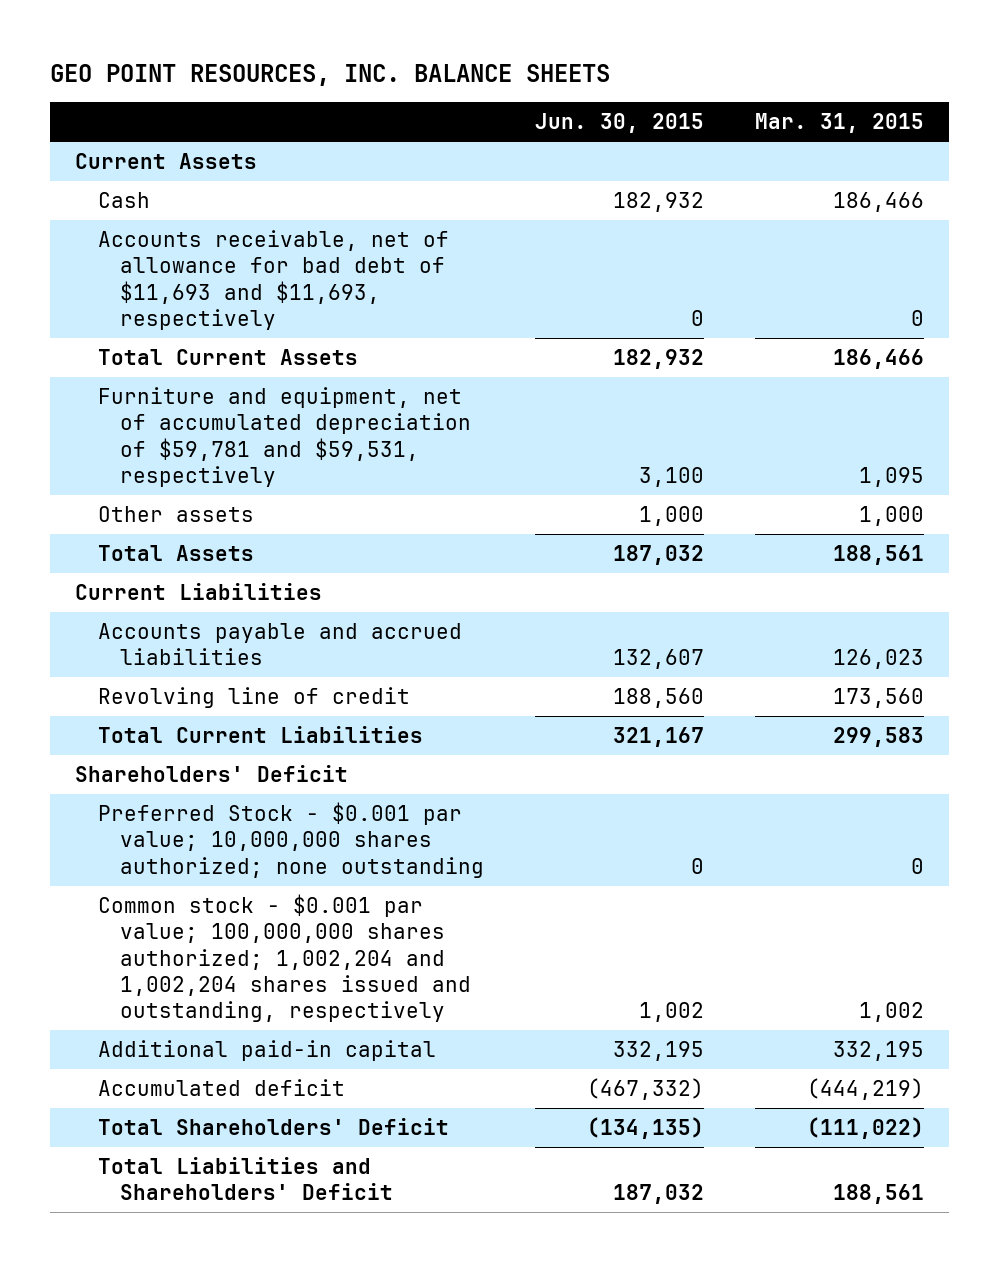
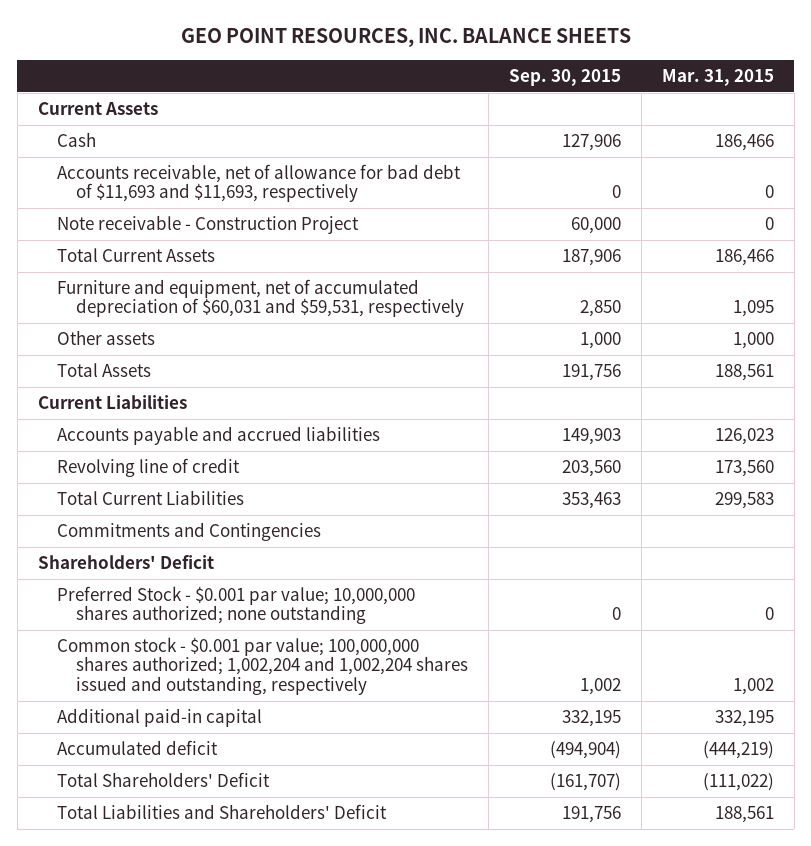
- | Jun. 30, 2015 | Mar. 31, 2015
+ | Sep. 30, 2015 | Mar. 31, 2015
+ Note receivable - Construction Project | 60,000 | 0
- Furniture and equipment, net of accumulated depreciation of $59,781 and $59,531, respectively | 3,100 | 1,095
+ Furniture and equipment, net of accumulated depreciation of $60,031 and $59,531, respectively | 2,850 | 1,095
+ Commitments and Contingencies

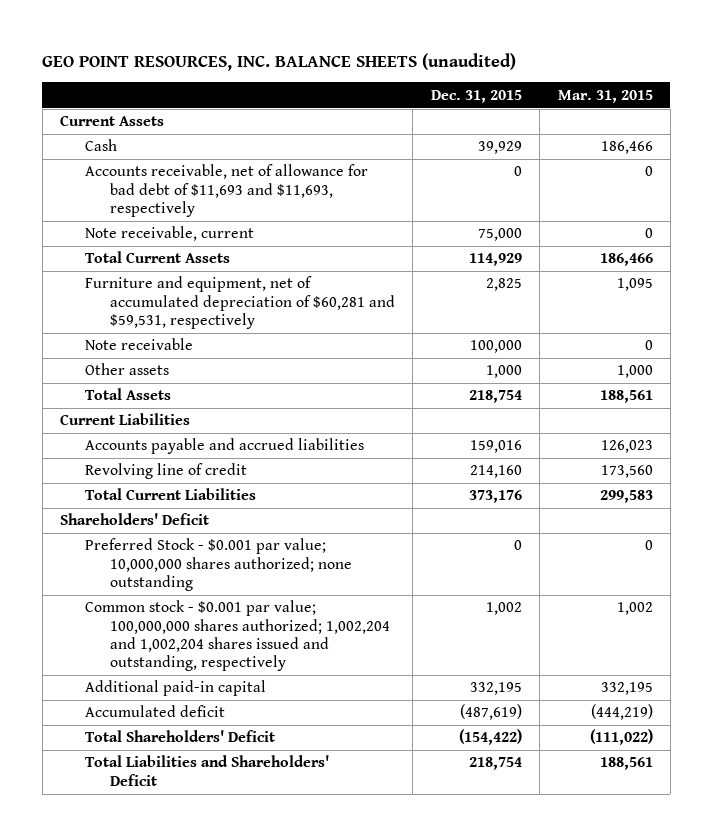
- GEO POINT RESOURCES, INC. BALANCE SHEETS
+ GEO POINT RESOURCES, INC. BALANCE SHEETS (unaudited)
- | Sep. 30, 2015 | Mar. 31, 2015
+ | Dec. 31, 2015 | Mar. 31, 2015
- Note receivable - Construction Project | 60,000 | 0
+ Note receivable, current | 75,000 | 0
- Furniture and equipment, net of accumulated depreciation of $60,031 and $59,531, respectively | 2,850 | 1,095
+ Furniture and equipment, net of accumulated depreciation of $60,281 and $59,531, respectively | 2,825 | 1,095
+ Note receivable | 100,000 | 0
- Commitments and Contingencies

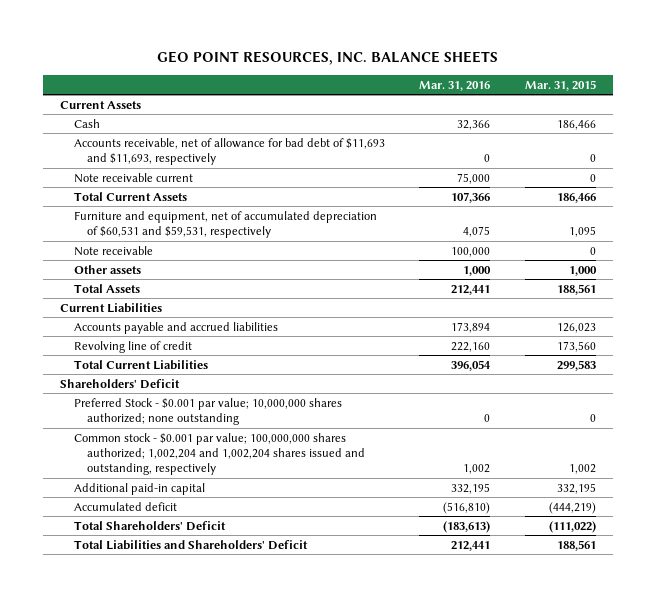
- GEO POINT RESOURCES, INC. BALANCE SHEETS (unaudited)
+ GEO POINT RESOURCES, INC. BALANCE SHEETS
- | Dec. 31, 2015 | Mar. 31, 2015
+ | Mar. 31, 2016 | Mar. 31, 2015
- Note receivable, current | 75,000 | 0
+ Note receivable current | 75,000 | 0
- Furniture and equipment, net of accumulated depreciation of $60,281 and $59,531, respectively | 2,825 | 1,095
+ Furniture and equipment, net of accumulated depreciation of $60,531 and $59,531, respectively | 4,075 | 1,095

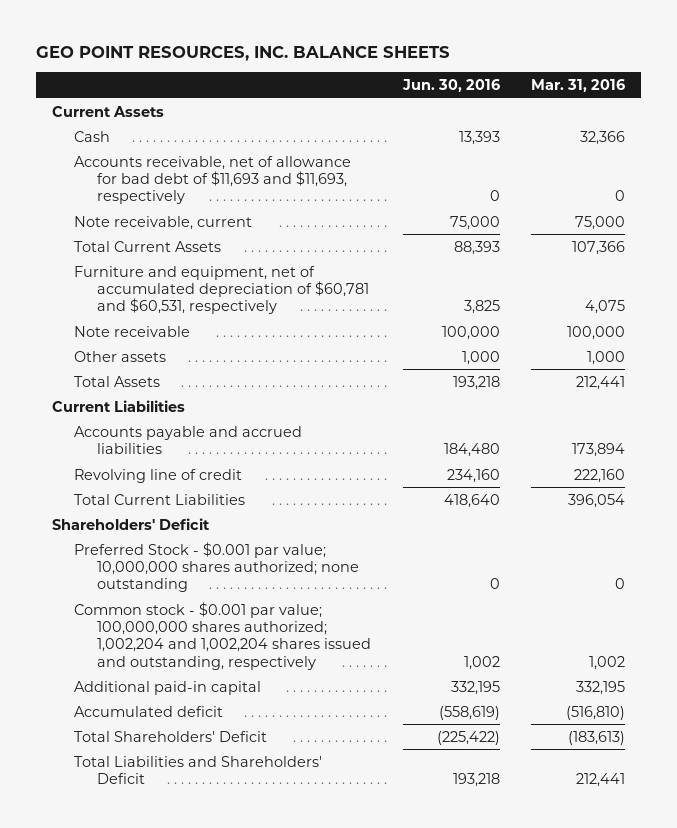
- | Mar. 31, 2016 | Mar. 31, 2015
+ | Jun. 30, 2016 | Mar. 31, 2016
- Note receivable current | 75,000 | 0
+ Note receivable, current | 75,000 | 75,000
- Furniture and equipment, net of accumulated depreciation of $60,531 and $59,531, respectively | 4,075 | 1,095
+ Furniture and equipment, net of accumulated depreciation of $60,781 and $60,531, respectively | 3,825 | 4,075

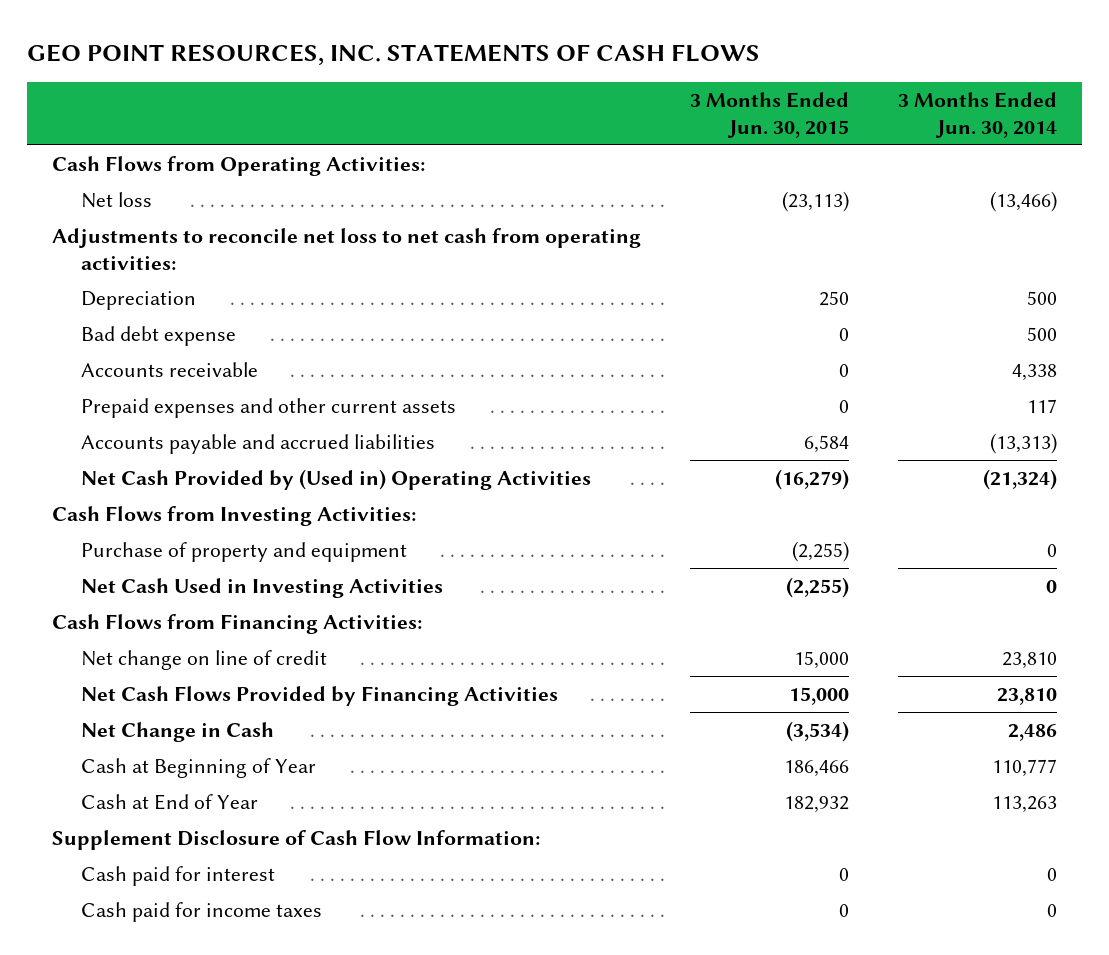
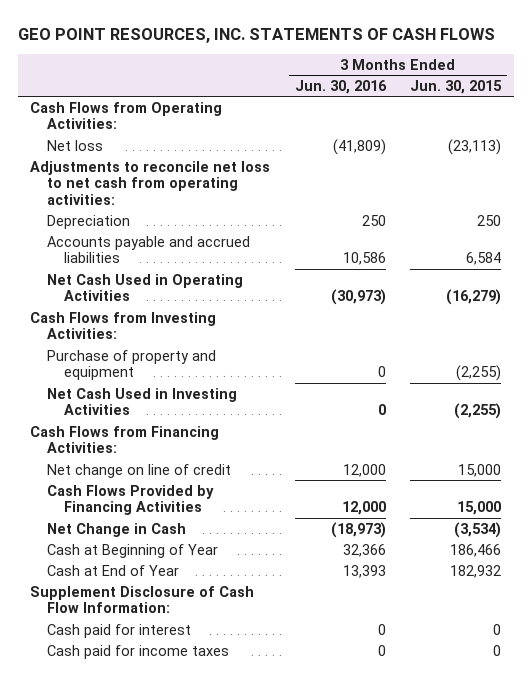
- | 3 Months Ended Jun. 30, 2015 | 3 Months Ended Jun. 30, 2014
+ | 3 Months Ended Jun. 30, 2016 | 3 Months Ended Jun. 30, 2015
- Bad debt expense | 0 | 500
- Accounts receivable | 0 | 4,338
- Prepaid expenses and other current assets | 0 | 117
- Net Cash Provided by (Used in) Operating Activities | (16,279) | (21,324)
+ Net Cash Used in Operating Activities | (30,973) | (16,279)
- Net Cash Flows Provided by Financing Activities | 15,000 | 23,810
+ Cash Flows Provided by Financing Activities | 12,000 | 15,000

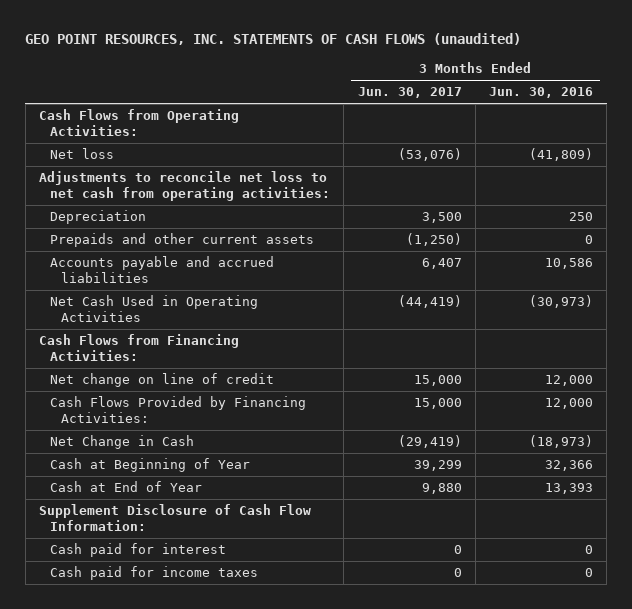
- GEO POINT RESOURCES, INC. STATEMENTS OF CASH FLOWS
+ GEO POINT RESOURCES, INC. STATEMENTS OF CASH FLOWS (unaudited)
- | 3 Months Ended Jun. 30, 2016 | 3 Months Ended Jun. 30, 2015
+ | 3 Months Ended Jun. 30, 2017 | 3 Months Ended Jun. 30, 2016
+ Prepaids and other current assets | (1,250) | 0
- Cash Flows from Investing Activities:
- Purchase of property and equipment | 0 | (2,255)
- Net Cash Used in Investing Activities | 0 | (2,255)
- Cash Flows Provided by Financing Activities | 12,000 | 15,000
+ Cash Flows Provided by Financing Activities: | 15,000 | 12,000

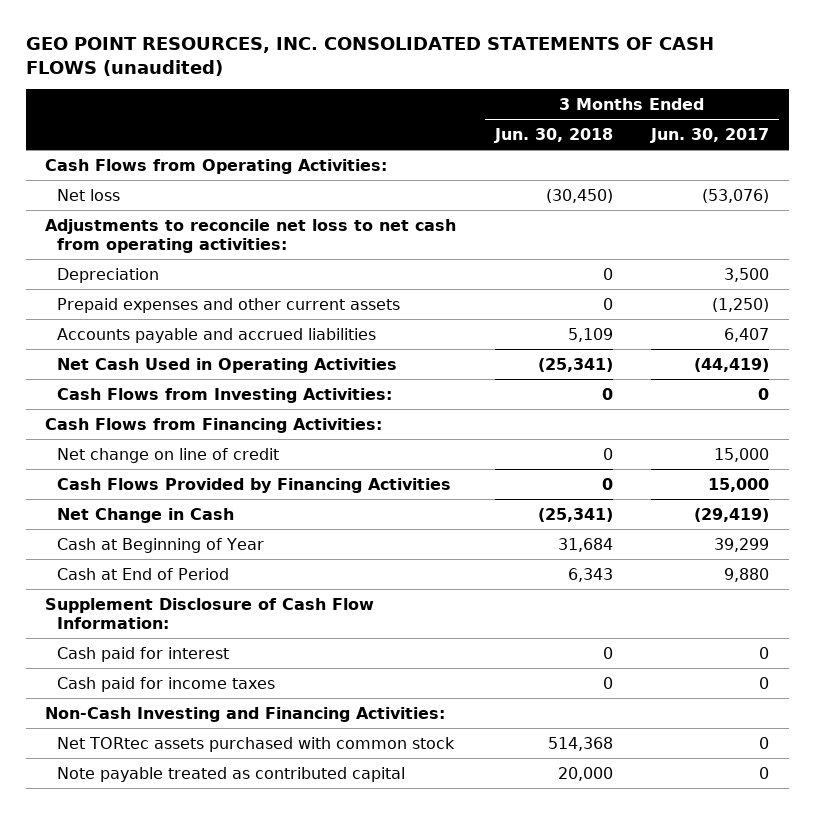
- GEO POINT RESOURCES, INC. STATEMENTS OF CASH FLOWS (unaudited)
+ GEO POINT RESOURCES, INC. CONSOLIDATED STATEMENTS OF CASH FLOWS (unaudited)
- | 3 Months Ended Jun. 30, 2017 | 3 Months Ended Jun. 30, 2016
+ | 3 Months Ended Jun. 30, 2018 | 3 Months Ended Jun. 30, 2017
- Prepaids and other current assets | (1,250) | 0
+ Prepaid expenses and other current assets | 0 | (1,250)
+ Cash Flows from Investing Activities: | 0 | 0
- Cash Flows Provided by Financing Activities: | 15,000 | 12,000
+ Cash Flows Provided by Financing Activities | 0 | 15,000
- Cash at End of Year | 9,880 | 13,393
+ Cash at End of Period | 6,343 | 9,880
+ Non-Cash Investing and Financing Activities:
+ Net TORtec assets purchased with common stock | 514,368 | 0
+ Note payable treated as contributed capital | 20,000 | 0

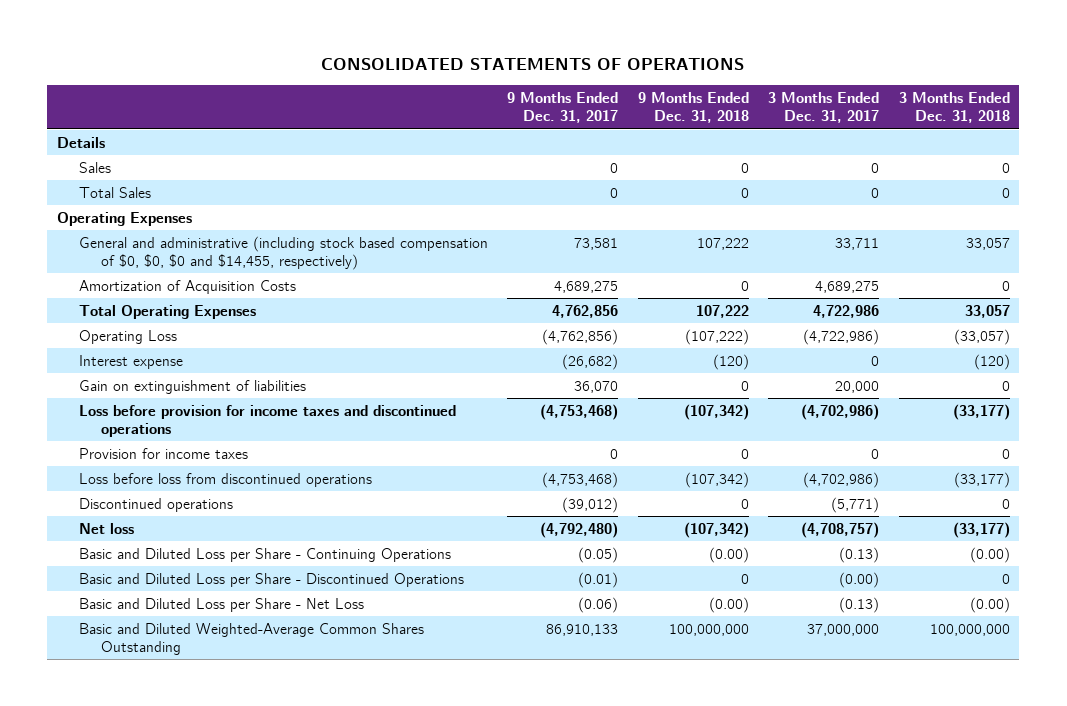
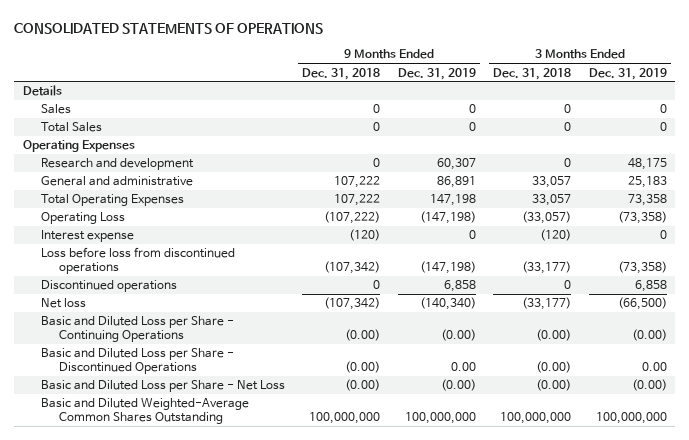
- | 9 Months Ended Dec. 31, 2017 | 9 Months Ended Dec. 31, 2018 | 3 Months Ended Dec. 31, 2017 | 3 Months Ended Dec. 31, 2018
+ | 9 Months Ended Dec. 31, 2018 | 9 Months Ended Dec. 31, 2019 | 3 Months Ended Dec. 31, 2018 | 3 Months Ended Dec. 31, 2019
- General and administrative (including stock based compensation of $0, $0, $0 and $14,455, respectively) | 73,581 | 107,222 | 33,711 | 33,057
- Amortization of Acquisition Costs | 4,689,275 | 0 | 4,689,275 | 0
+ Research and development | 0 | 60,307 | 0 | 48,175
+ General and administrative | 107,222 | 86,891 | 33,057 | 25,183
- Gain on extinguishment of liabilities | 36,070 | 0 | 20,000 | 0
- Loss before provision for income taxes and discontinued operations | (4,753,468) | (107,342) | (4,702,986) | (33,177)
- Provision for income taxes | 0 | 0 | 0 | 0
- Basic and Diluted Loss per Share - Discontinued Operations | (0.01) | 0 | (0.00) | 0
+ Basic and Diluted Loss per Share - Discontinued Operations | (0.00) | 0.00 | (0.00) | 0.00

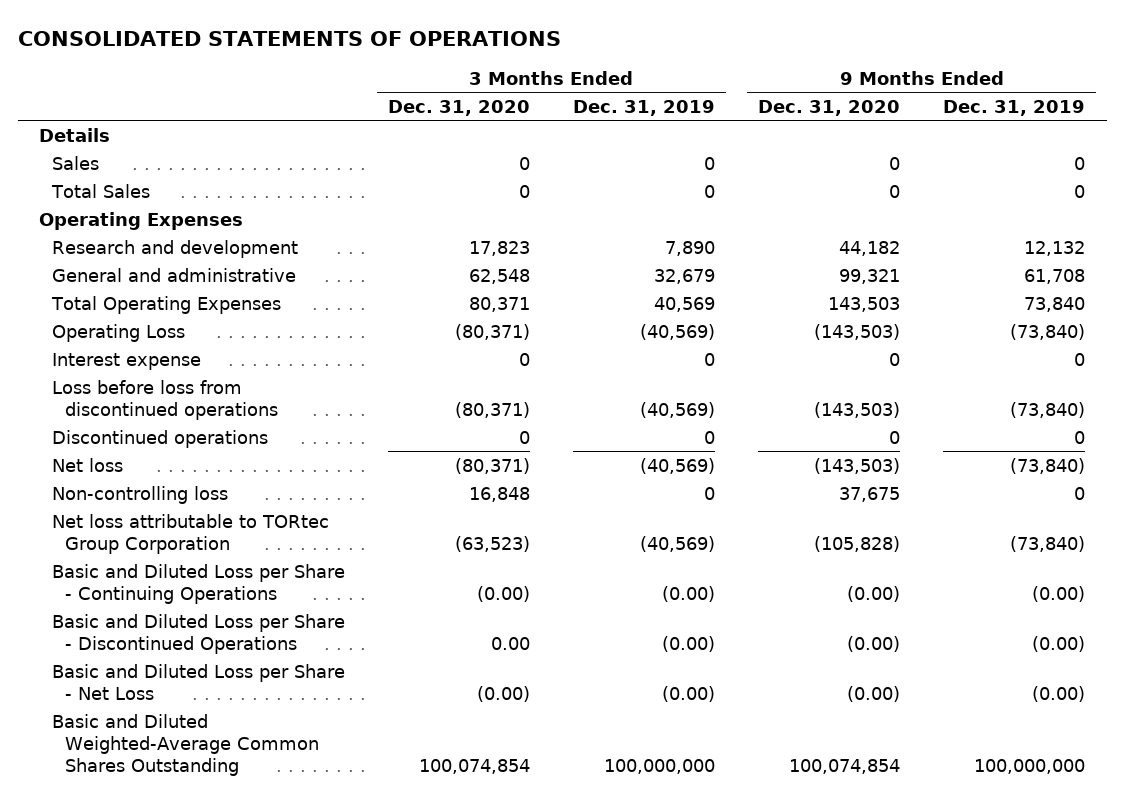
- | 9 Months Ended Dec. 31, 2018 | 9 Months Ended Dec. 31, 2019 | 3 Months Ended Dec. 31, 2018 | 3 Months Ended Dec. 31, 2019
+ | 3 Months Ended Dec. 31, 2020 | 3 Months Ended Dec. 31, 2019 | 9 Months Ended Dec. 31, 2020 | 9 Months Ended Dec. 31, 2019
- Research and development | 0 | 60,307 | 0 | 48,175
- General and administrative | 107,222 | 86,891 | 33,057 | 25,183
- Total Operating Expenses | 107,222 | 147,198 | 33,057 | 73,358
- Operating Loss | (107,222) | (147,198) | (33,057) | (73,358)
+ Research and development | 17,823 | 7,890 | 44,182 | 12,132
+ General and administrative | 62,548 | 32,679 | 99,321 | 61,708
+ Total Operating Expenses | 80,371 | 40,569 | 143,503 | 73,840
+ Operating Loss | (80,371) | (40,569) | (143,503) | (73,840)
- Loss before loss from discontinued operations | (107,342) | (147,198) | (33,177) | (73,358)
- Discontinued operations | 0 | 6,858 | 0 | 6,858
- Net loss | (107,342) | (140,340) | (33,177) | (66,500)
+ Loss before loss from discontinued operations | (80,371) | (40,569) | (143,503) | (73,840)
+ Discontinued operations | 0 | 0 | 0 | 0
+ Net loss | (80,371) | (40,569) | (143,503) | (73,840)
+ Non-controlling loss | 16,848 | 0 | 37,675 | 0
+ Net loss attributable to TORtec Group Corporation | (63,523) | (40,569) | (105,828) | (73,840)
- Basic and Diluted Loss per Share - Discontinued Operations | (0.00) | 0.00 | (0.00) | 0.00
+ Basic and Diluted Loss per Share - Discontinued Operations | 0.00 | (0.00) | (0.00) | (0.00)

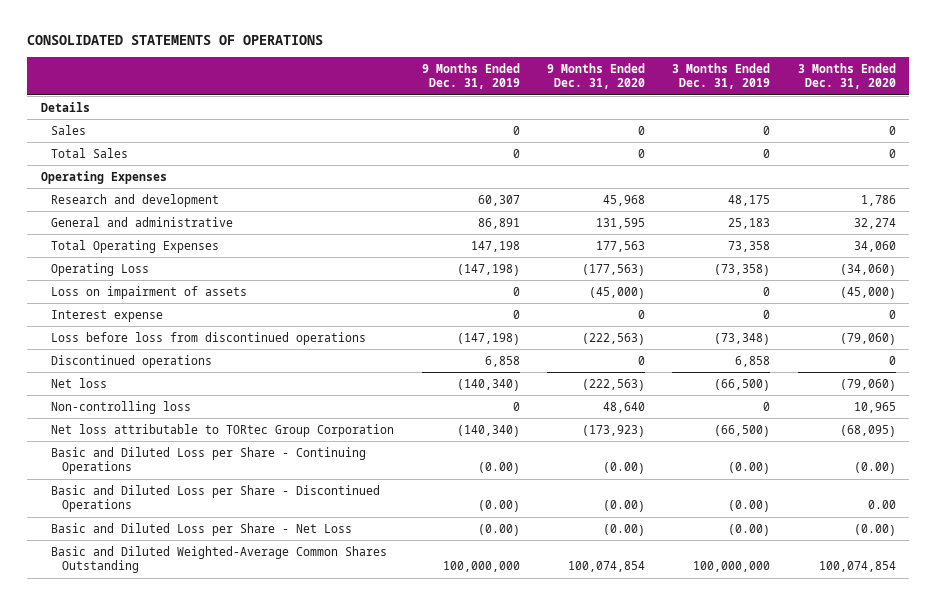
- | 3 Months Ended Dec. 31, 2020 | 3 Months Ended Dec. 31, 2019 | 9 Months Ended Dec. 31, 2020 | 9 Months Ended Dec. 31, 2019
+ | 9 Months Ended Dec. 31, 2019 | 9 Months Ended Dec. 31, 2020 | 3 Months Ended Dec. 31, 2019 | 3 Months Ended Dec. 31, 2020
- Research and development | 17,823 | 7,890 | 44,182 | 12,132
- General and administrative | 62,548 | 32,679 | 99,321 | 61,708
- Total Operating Expenses | 80,371 | 40,569 | 143,503 | 73,840
- Operating Loss | (80,371) | (40,569) | (143,503) | (73,840)
+ Research and development | 60,307 | 45,968 | 48,175 | 1,786
+ General and administrative | 86,891 | 131,595 | 25,183 | 32,274
+ Total Operating Expenses | 147,198 | 177,563 | 73,358 | 34,060
+ Operating Loss | (147,198) | (177,563) | (73,358) | (34,060)
+ Loss on impairment of assets | 0 | (45,000) | 0 | (45,000)
- Loss before loss from discontinued operations | (80,371) | (40,569) | (143,503) | (73,840)
- Discontinued operations | 0 | 0 | 0 | 0
- Net loss | (80,371) | (40,569) | (143,503) | (73,840)
- Non-controlling loss | 16,848 | 0 | 37,675 | 0
- Net loss attributable to TORtec Group Corporation | (63,523) | (40,569) | (105,828) | (73,840)
+ Loss before loss from discontinued operations | (147,198) | (222,563) | (73,348) | (79,060)
+ Discontinued operations | 6,858 | 0 | 6,858 | 0
+ Net loss | (140,340) | (222,563) | (66,500) | (79,060)
+ Non-controlling loss | 0 | 48,640 | 0 | 10,965
+ Net loss attributable to TORtec Group Corporation | (140,340) | (173,923) | (66,500) | (68,095)

